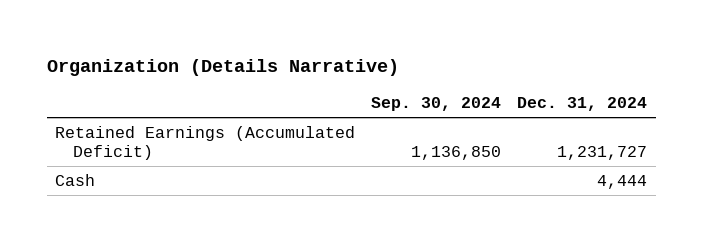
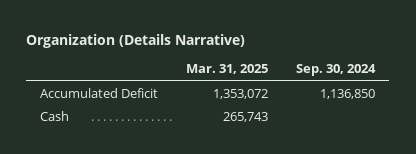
- | Sep. 30, 2024 | Dec. 31, 2024
+ | Mar. 31, 2025 | Sep. 30, 2024
- Retained Earnings (Accumulated Deficit) | 1,136,850 | 1,231,727
+ Accumulated Deficit | 1,353,072 | 1,136,850

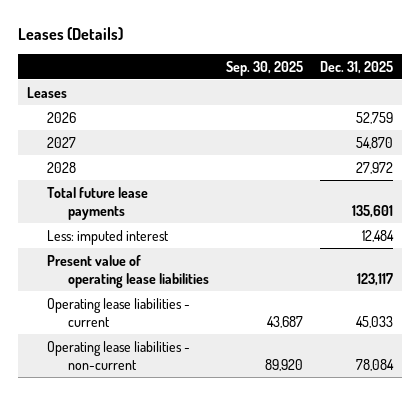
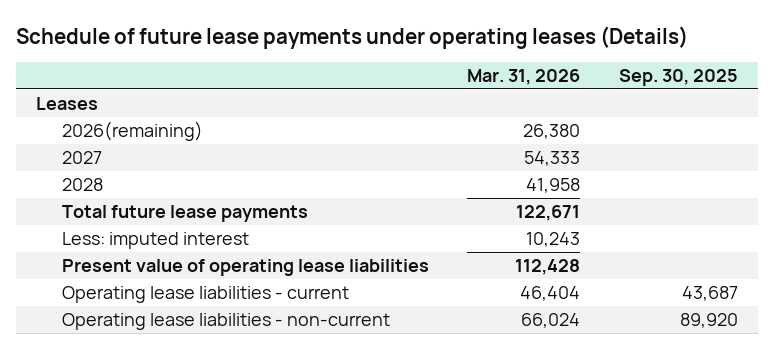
- Leases (Details)
+ Schedule of future lease payments under operating leases (Details)
- | Sep. 30, 2025 | Dec. 31, 2025
+ | Mar. 31, 2026 | Sep. 30, 2025
- 2026 | | 52,759
+ 2026(remaining) | 26,380 |

